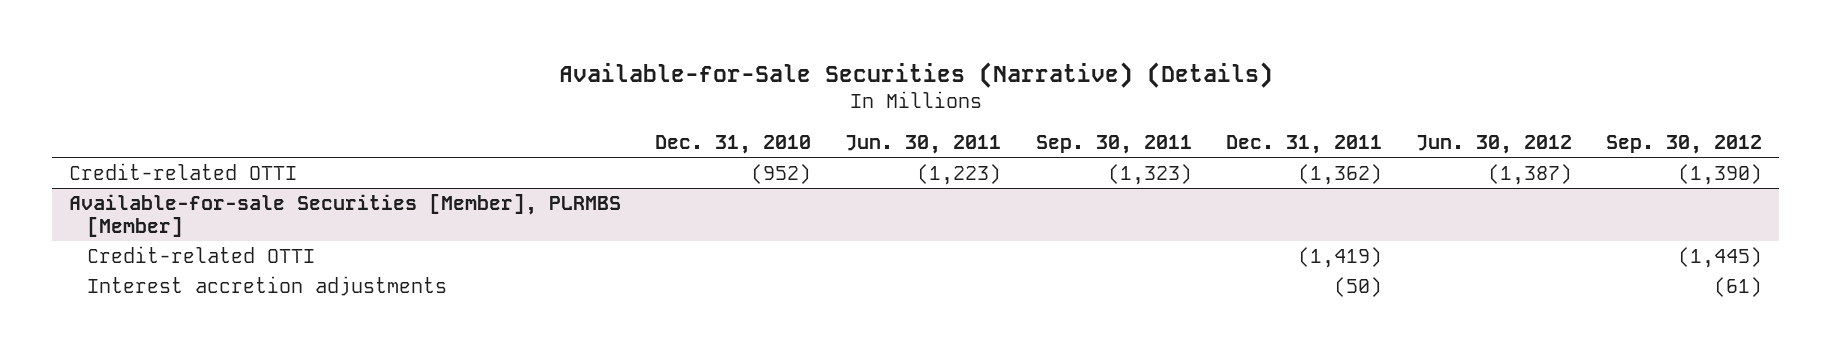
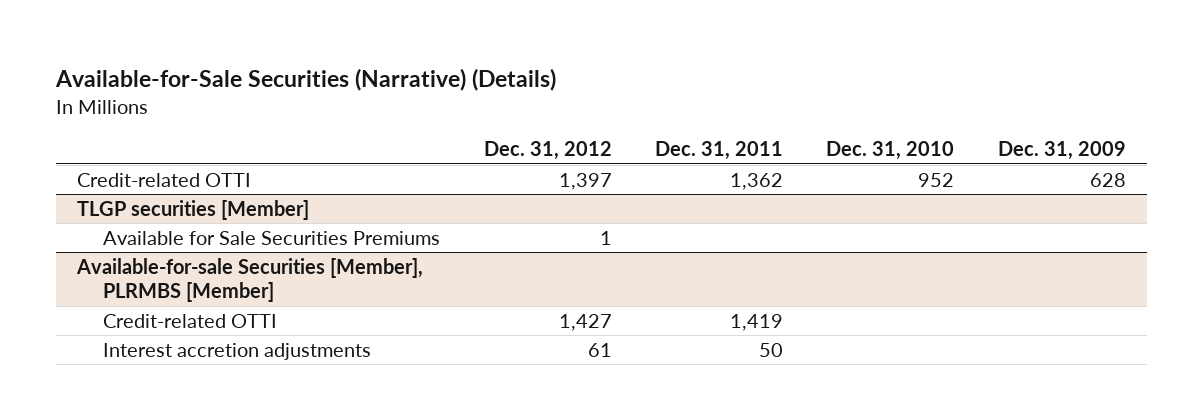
- | Dec. 31, 2010 | Jun. 30, 2011 | Sep. 30, 2011 | Dec. 31, 2011 | Jun. 30, 2012 | Sep. 30, 2012
+ | Dec. 31, 2012 | Dec. 31, 2011 | Dec. 31, 2010 | Dec. 31, 2009
- Credit-related OTTI | (952) | (1,223) | (1,323) | (1,362) | (1,387) | (1,390)
+ Credit-related OTTI | 1,397 | 1,362 | 952 | 628
+ TLGP securities [Member]
+ Available for Sale Securities Premiums | 1 | | |
@ Available-for-sale Securities [Member], PLRMBS [Member]
- Credit-related OTTI | | | | (1,419) | | (1,445)
- Interest accretion adjustments | | | | (50) | | (61)
+ Credit-related OTTI | 1,427 | 1,419 | |
+ Interest accretion adjustments | 61 | 50 | |

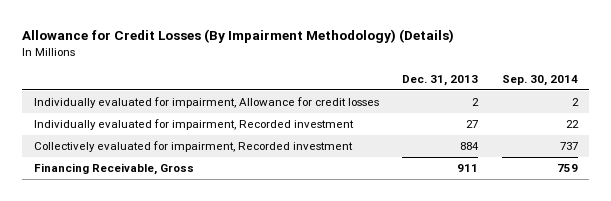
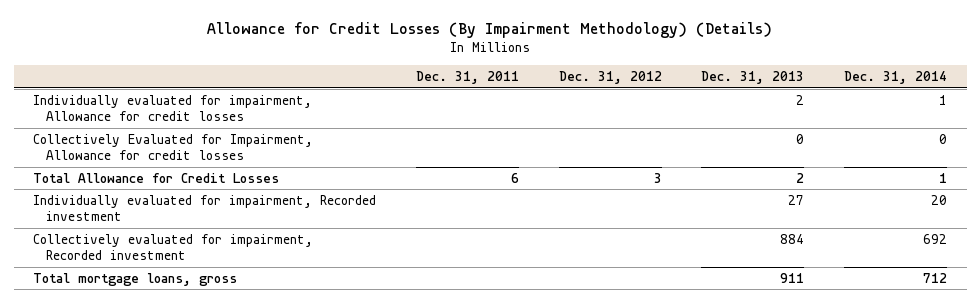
- | Dec. 31, 2013 | Sep. 30, 2014
+ | Dec. 31, 2011 | Dec. 31, 2012 | Dec. 31, 2013 | Dec. 31, 2014
+ Collectively Evaluated for Impairment, Allowance for credit losses | | | 0 | 0
+ Total Allowance for Credit Losses | 6 | 3 | 2 | 1
- Financing Receivable, Gross | 911 | 759
+ Total mortgage loans, gross | | | 911 | 712

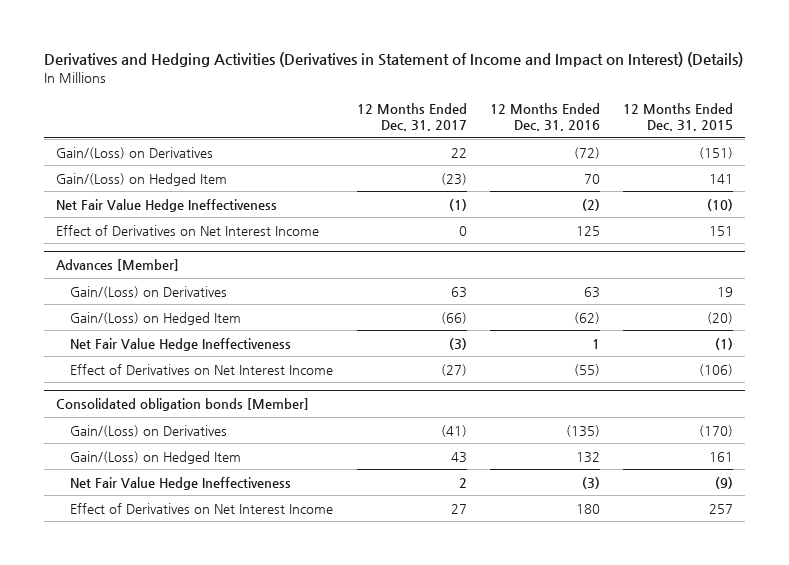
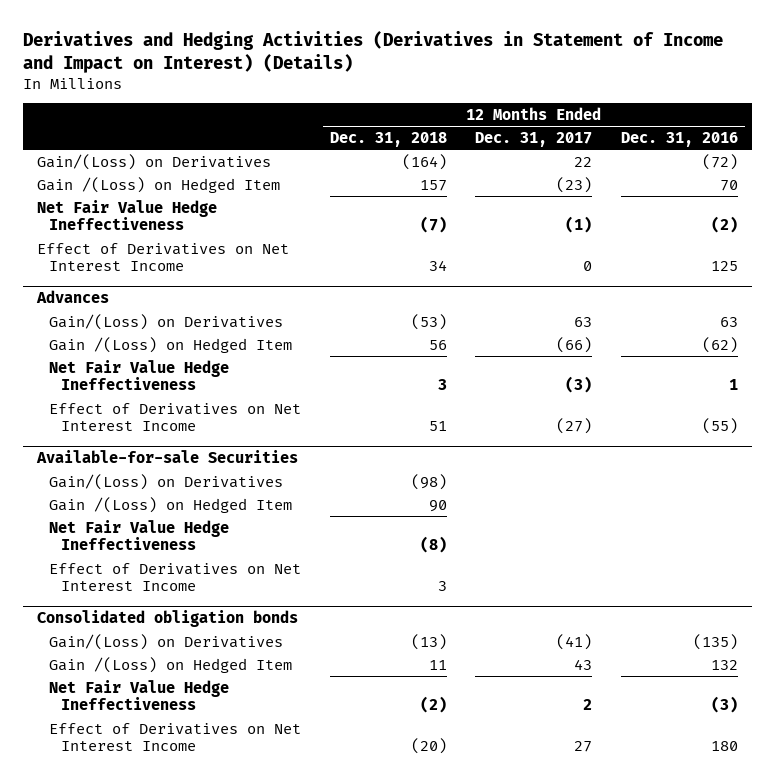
- | 12 Months Ended Dec. 31, 2017 | 12 Months Ended Dec. 31, 2016 | 12 Months Ended Dec. 31, 2015
+ | 12 Months Ended Dec. 31, 2018 | 12 Months Ended Dec. 31, 2017 | 12 Months Ended Dec. 31, 2016
- Gain/(Loss) on Hedged Item | (23) | 70 | 141
+ Gain /(Loss) on Hedged Item | 157 | (23) | 70
- Advances [Member]
+ Advances
- Gain/(Loss) on Hedged Item | (66) | (62) | (20)
+ Gain /(Loss) on Hedged Item | 56 | (66) | (62)
- Consolidated obligation bonds [Member]
+ Available-for-sale Securities
+ Gain/(Loss) on Derivatives | (98) | |
+ Gain /(Loss) on Hedged Item | 90 | |
+ Net Fair Value Hedge Ineffectiveness | (8) | |
+ Effect of Derivatives on Net Interest Income | 3 | |
+ Consolidated obligation bonds
- Gain/(Loss) on Hedged Item | 43 | 132 | 161
+ Gain /(Loss) on Hedged Item | 11 | 43 | 132

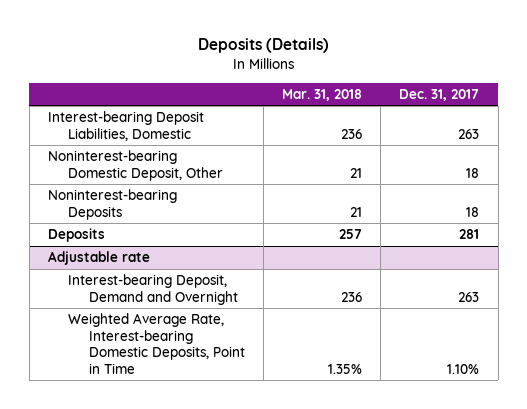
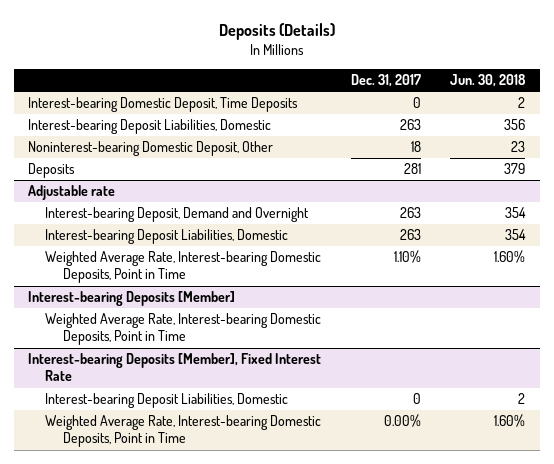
- | Mar. 31, 2018 | Dec. 31, 2017
+ | Dec. 31, 2017 | Jun. 30, 2018
+ Interest-bearing Domestic Deposit, Time Deposits | 0 | 2
- Noninterest-bearing Deposits | 21 | 18
@ Adjustable rate
+ Interest-bearing Deposit Liabilities, Domestic | 263 | 354
+ Interest-bearing Deposits [Member]
+ Weighted Average Rate, Interest-bearing Domestic Deposits, Point in Time
+ Interest-bearing Deposits [Member], Fixed Interest Rate
+ Interest-bearing Deposit Liabilities, Domestic | 0 | 2
+ Weighted Average Rate, Interest-bearing Domestic Deposits, Point in Time | 0.00% | 1.60%

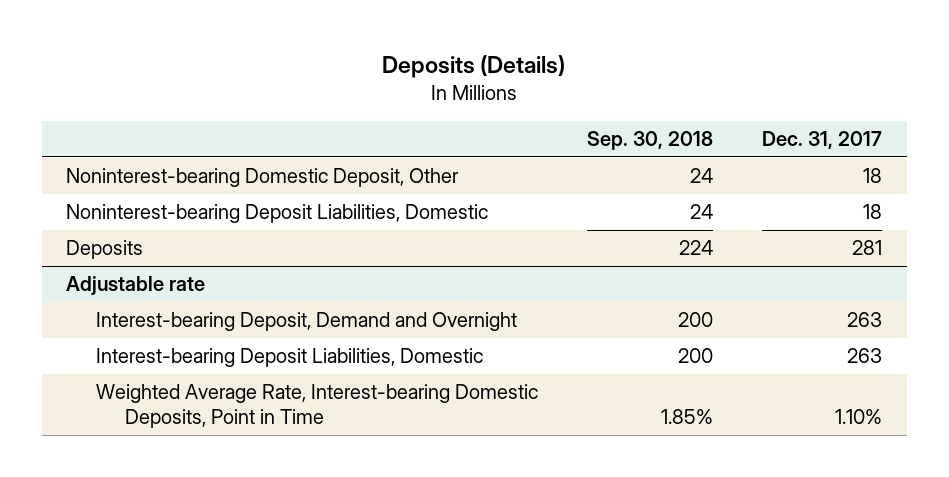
- | Dec. 31, 2017 | Jun. 30, 2018
+ | Sep. 30, 2018 | Dec. 31, 2017
- Interest-bearing Domestic Deposit, Time Deposits | 0 | 2
- Interest-bearing Deposit Liabilities, Domestic | 263 | 356
+ Noninterest-bearing Deposit Liabilities, Domestic | 24 | 18
- Interest-bearing Deposits [Member]
- Weighted Average Rate, Interest-bearing Domestic Deposits, Point in Time
- Interest-bearing Deposits [Member], Fixed Interest Rate
- Interest-bearing Deposit Liabilities, Domestic | 0 | 2
- Weighted Average Rate, Interest-bearing Domestic Deposits, Point in Time | 0.00% | 1.60%

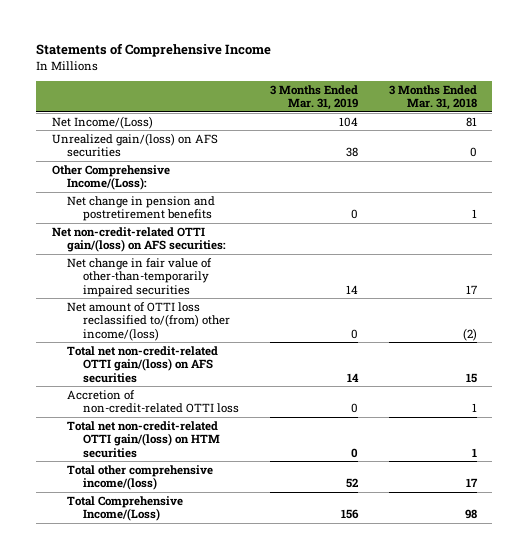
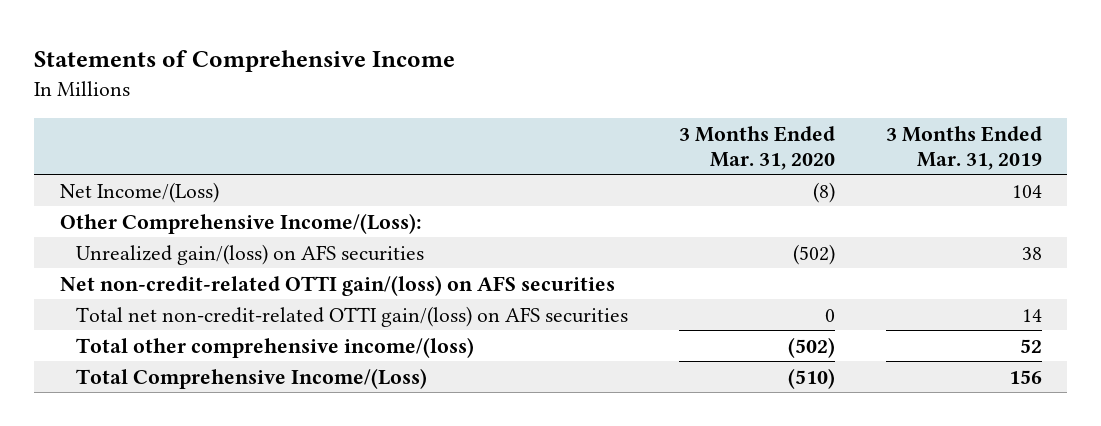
- | 3 Months Ended Mar. 31, 2019 | 3 Months Ended Mar. 31, 2018
+ | 3 Months Ended Mar. 31, 2020 | 3 Months Ended Mar. 31, 2019
- Net change in pension and postretirement benefits | 0 | 1
- Net non-credit-related OTTI gain/(loss) on AFS securities:
- Net change in fair value of other-than-temporarily impaired securities | 14 | 17
- Net amount of OTTI loss reclassified to/(from) other income/(loss) | 0 | (2)
moved down: Unrealized gain/(loss) on AFS securities | (502) | 38
+ Net non-credit-related OTTI gain/(loss) on AFS securities
- Accretion of non-credit-related OTTI loss | 0 | 1
- Total net non-credit-related OTTI gain/(loss) on HTM securities | 0 | 1

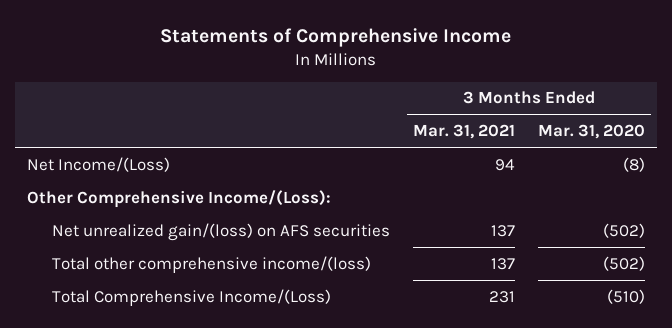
- | 3 Months Ended Mar. 31, 2020 | 3 Months Ended Mar. 31, 2019
+ | 3 Months Ended Mar. 31, 2021 | 3 Months Ended Mar. 31, 2020
- Unrealized gain/(loss) on AFS securities | (502) | 38
- Net non-credit-related OTTI gain/(loss) on AFS securities
- Total net non-credit-related OTTI gain/(loss) on AFS securities | 0 | 14
+ Net unrealized gain/(loss) on AFS securities | 137 | (502)

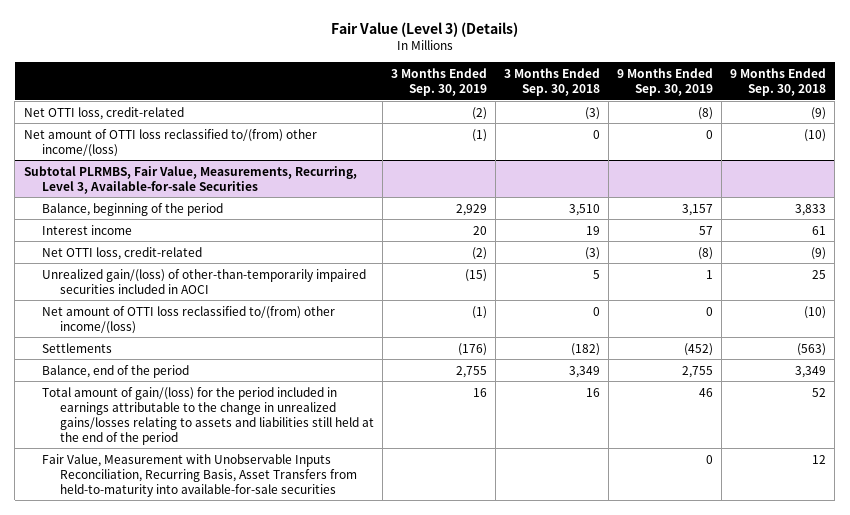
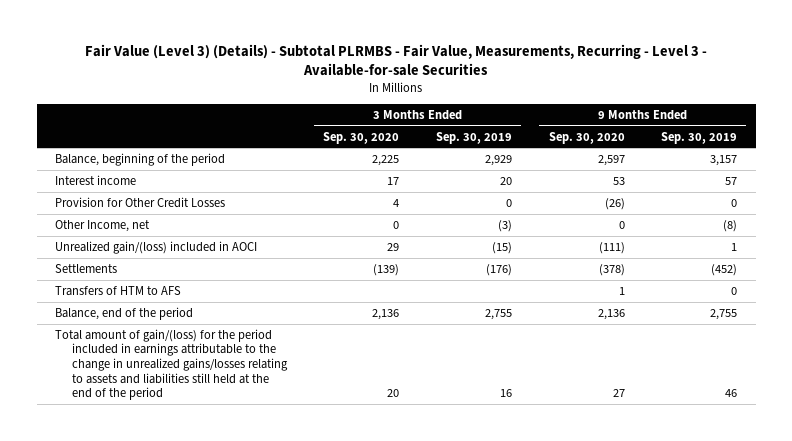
- Fair Value (Level 3) (Details)
+ Fair Value (Level 3) (Details) - Subtotal PLRMBS - Fair Value, Measurements, Recurring - Level 3 - Available-for-sale Securities
- | 3 Months Ended Sep. 30, 2019 | 3 Months Ended Sep. 30, 2018 | 9 Months Ended Sep. 30, 2019 | 9 Months Ended Sep. 30, 2018
+ | 3 Months Ended Sep. 30, 2020 | 3 Months Ended Sep. 30, 2019 | 9 Months Ended Sep. 30, 2020 | 9 Months Ended Sep. 30, 2019
- Net OTTI loss, credit-related | (2) | (3) | (8) | (9)
- Net amount of OTTI loss reclassified to/(from) other income/(loss) | (1) | 0 | 0 | (10)
- Subtotal PLRMBS, Fair Value, Measurements, Recurring, Level 3, Available-for-sale Securities
- Net OTTI loss, credit-related | (2) | (3) | (8) | (9)
- Unrealized gain/(loss) of other-than-temporarily impaired securities included in AOCI | (15) | 5 | 1 | 25
- Net amount of OTTI loss reclassified to/(from) other income/(loss) | (1) | 0 | 0 | (10)
+ Provision for Other Credit Losses | 4 | 0 | (26) | 0
+ Other Income, net | 0 | (3) | 0 | (8)
+ Unrealized gain/(loss) included in AOCI | 29 | (15) | (111) | 1
+ Transfers of HTM to AFS | | | 1 | 0
- Fair Value, Measurement with Unobservable Inputs Reconciliation, Recurring Basis, Asset Transfers from held-to-maturity into available-for-sale securities | | | 0 | 12

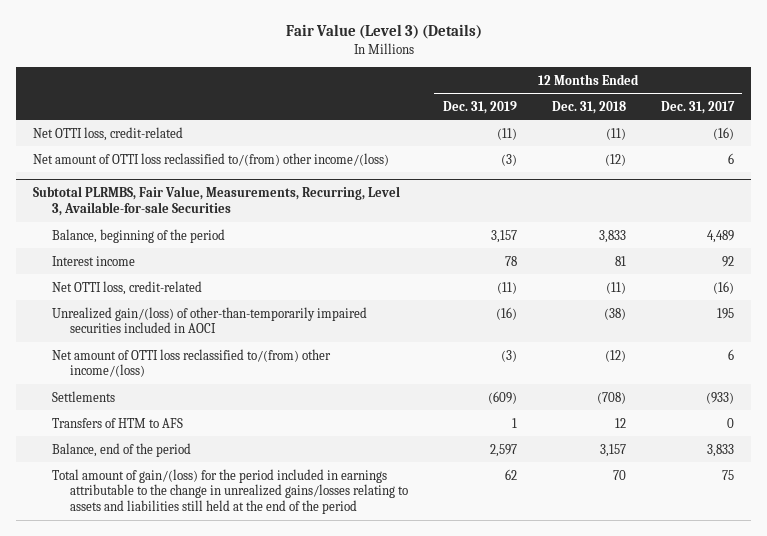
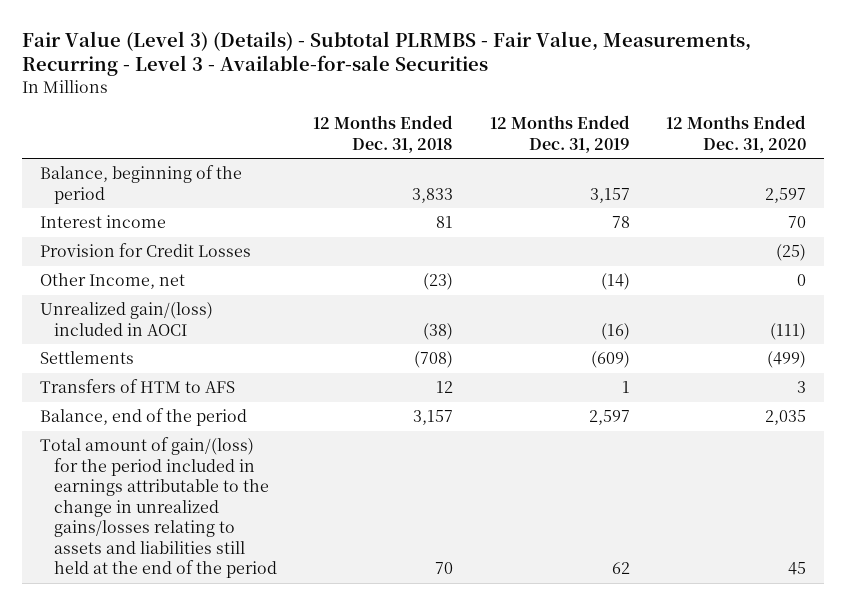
- Fair Value (Level 3) (Details)
+ Fair Value (Level 3) (Details) - Subtotal PLRMBS - Fair Value, Measurements, Recurring - Level 3 - Available-for-sale Securities
- | 12 Months Ended Dec. 31, 2019 | 12 Months Ended Dec. 31, 2018 | 12 Months Ended Dec. 31, 2017
+ | 12 Months Ended Dec. 31, 2018 | 12 Months Ended Dec. 31, 2019 | 12 Months Ended Dec. 31, 2020
- Net OTTI loss, credit-related | (11) | (11) | (16)
- Net amount of OTTI loss reclassified to/(from) other income/(loss) | (3) | (12) | 6
- Subtotal PLRMBS, Fair Value, Measurements, Recurring, Level 3, Available-for-sale Securities
- Net OTTI loss, credit-related | (11) | (11) | (16)
- Unrealized gain/(loss) of other-than-temporarily impaired securities included in AOCI | (16) | (38) | 195
- Net amount of OTTI loss reclassified to/(from) other income/(loss) | (3) | (12) | 6
+ Provision for Credit Losses | | | (25)
+ Other Income, net | (23) | (14) | 0
+ Unrealized gain/(loss) included in AOCI | (38) | (16) | (111)

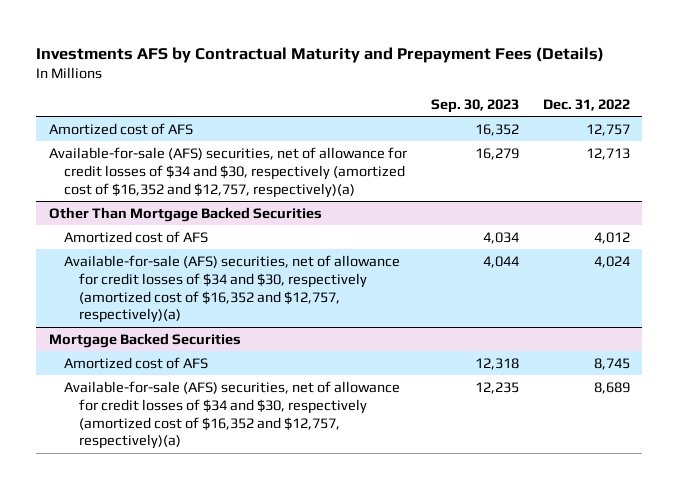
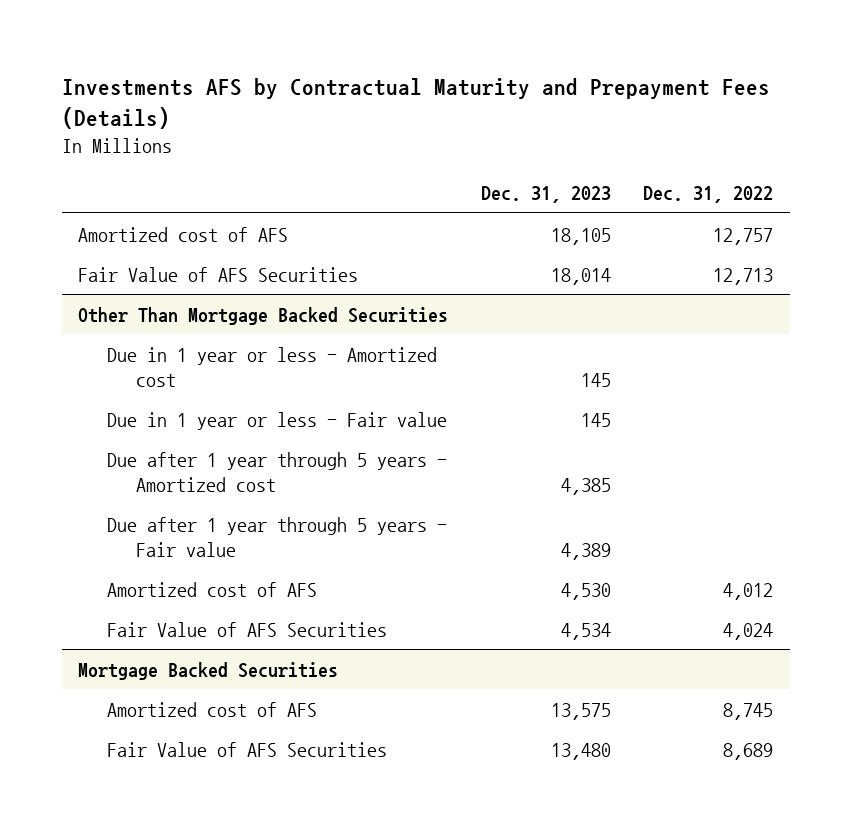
- | Sep. 30, 2023 | Dec. 31, 2022
+ | Dec. 31, 2023 | Dec. 31, 2022
- Available-for-sale (AFS) securities, net of allowance for credit losses of $34 and $30, respectively (amortized cost of $16,352 and $12,757, respectively)(a) | 16,279 | 12,713
+ Fair Value of AFS Securities | 18,014 | 12,713
@ Other Than Mortgage Backed Securities
+ Due in 1 year or less - Amortized cost | 145 |
+ Due in 1 year or less - Fair value | 145 |
+ Due after 1 year through 5 years - Amortized cost | 4,385 |
+ Due after 1 year through 5 years - Fair value | 4,389 |
- Available-for-sale (AFS) securities, net of allowance for credit losses of $34 and $30, respectively (amortized cost of $16,352 and $12,757, respectively)(a) | 4,044 | 4,024
+ Fair Value of AFS Securities | 4,534 | 4,024
@ Mortgage Backed Securities
- Available-for-sale (AFS) securities, net of allowance for credit losses of $34 and $30, respectively (amortized cost of $16,352 and $12,757, respectively)(a) | 12,235 | 8,689
+ Fair Value of AFS Securities | 13,480 | 8,689

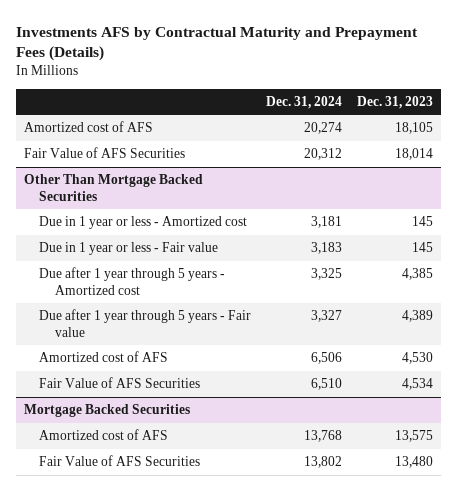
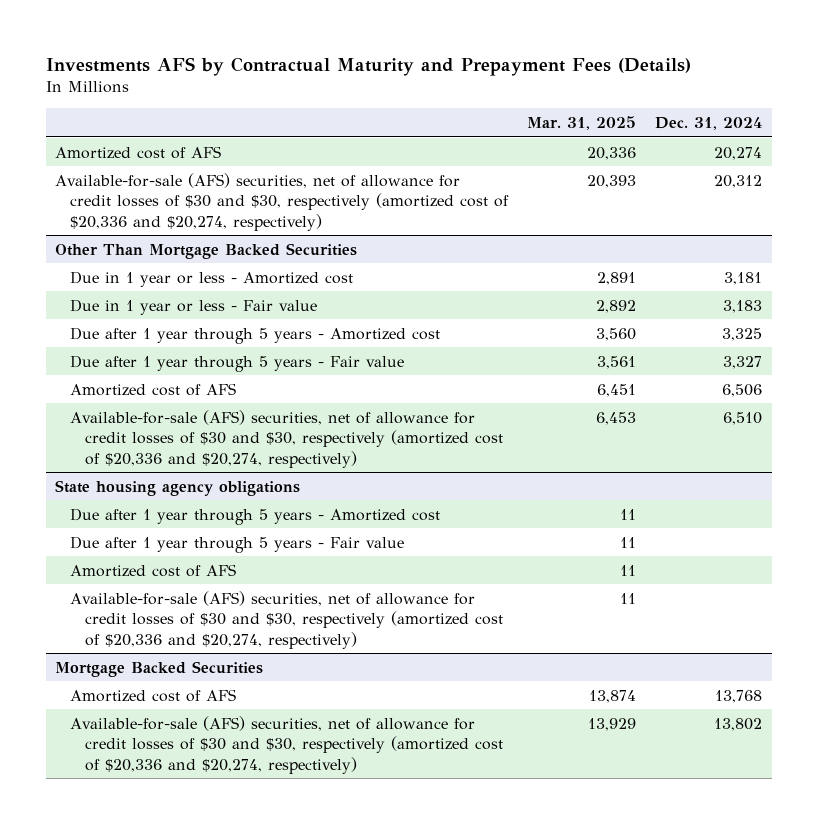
- | Dec. 31, 2024 | Dec. 31, 2023
+ | Mar. 31, 2025 | Dec. 31, 2024
- Fair Value of AFS Securities | 20,312 | 18,014
+ Available-for-sale (AFS) securities, net of allowance for credit losses of $30 and $30, respectively (amortized cost of $20,336 and $20,274, respectively) | 20,393 | 20,312
@ Other Than Mortgage Backed Securities
- Fair Value of AFS Securities | 6,510 | 4,534
+ Available-for-sale (AFS) securities, net of allowance for credit losses of $30 and $30, respectively (amortized cost of $20,336 and $20,274, respectively) | 6,453 | 6,510
+ State housing agency obligations
+ Due after 1 year through 5 years - Amortized cost | 11 |
+ Due after 1 year through 5 years - Fair value | 11 |
+ Amortized cost of AFS | 11 |
+ Available-for-sale (AFS) securities, net of allowance for credit losses of $30 and $30, respectively (amortized cost of $20,336 and $20,274, respectively) | 11 |
@ Mortgage Backed Securities
- Fair Value of AFS Securities | 13,802 | 13,480
+ Available-for-sale (AFS) securities, net of allowance for credit losses of $30 and $30, respectively (amortized cost of $20,336 and $20,274, respectively) | 13,929 | 13,802

